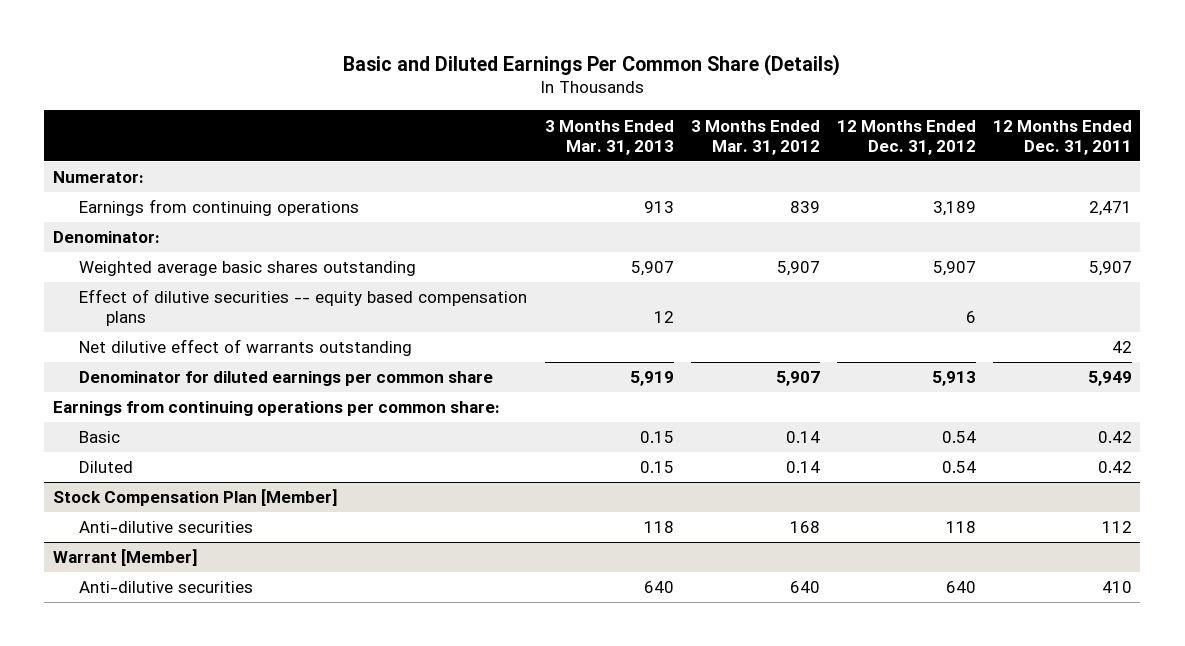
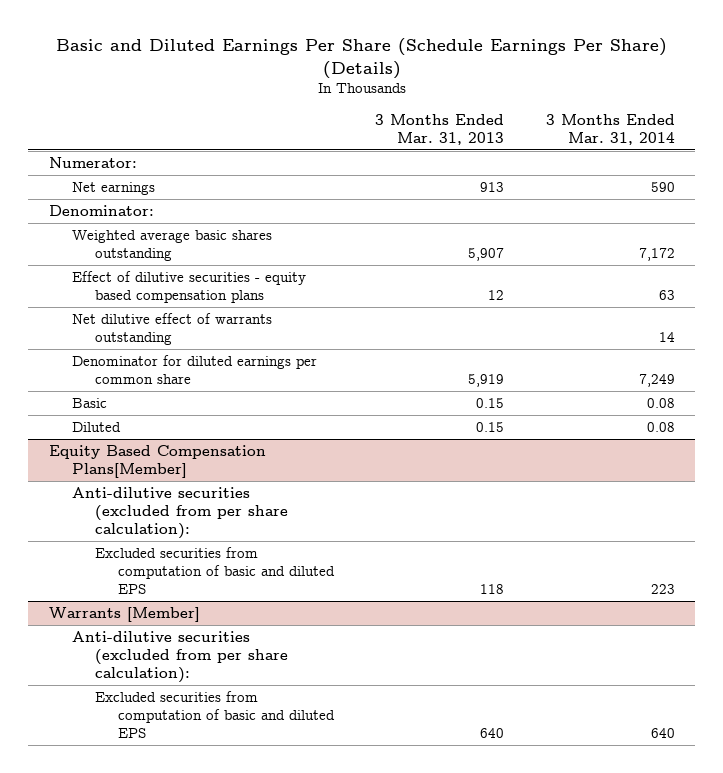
- Basic and Diluted Earnings Per Common Share (Details)
+ Basic and Diluted Earnings Per Share (Schedule Earnings Per Share) (Details)
- | 3 Months Ended Mar. 31, 2013 | 3 Months Ended Mar. 31, 2012 | 12 Months Ended Dec. 31, 2012 | 12 Months Ended Dec. 31, 2011
+ | 3 Months Ended Mar. 31, 2013 | 3 Months Ended Mar. 31, 2014
- Earnings from continuing operations | 913 | 839 | 3,189 | 2,471
+ Net earnings | 913 | 590
- Effect of dilutive securities -- equity based compensation plans | 12 | | 6 |
+ Effect of dilutive securities - equity based compensation plans | 12 | 63
- Earnings from continuing operations per common share:
- Stock Compensation Plan [Member]
- Anti-dilutive securities | 118 | 168 | 118 | 112
- Warrant [Member]
- Anti-dilutive securities | 640 | 640 | 640 | 410
+ Equity Based Compensation Plans[Member]
+ Anti-dilutive securities (excluded from per share calculation):
+ Excluded securities from computation of basic and diluted EPS | 118 | 223
+ Warrants [Member]
+ Anti-dilutive securities (excluded from per share calculation):
+ Excluded securities from computation of basic and diluted EPS | 640 | 640

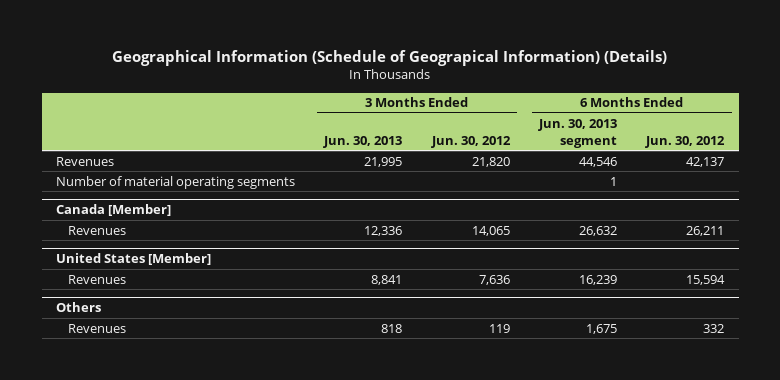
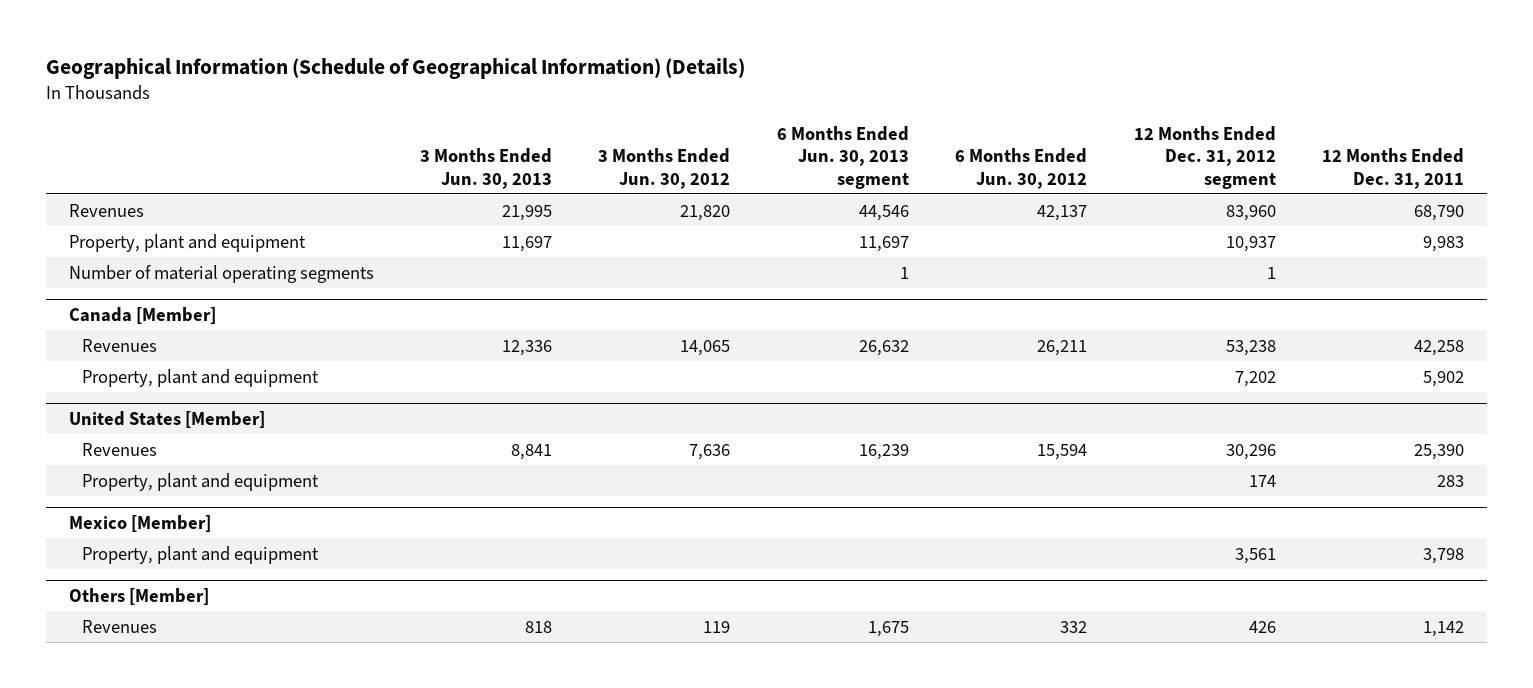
- Geographical Information (Schedule of Geograpical Information) (Details)
+ Geographical Information (Schedule of Geographical Information) (Details)
- | 3 Months Ended Jun. 30, 2013 | 3 Months Ended Jun. 30, 2012 | 6 Months Ended Jun. 30, 2013 segment | 6 Months Ended Jun. 30, 2012
+ | 3 Months Ended Jun. 30, 2013 | 3 Months Ended Jun. 30, 2012 | 6 Months Ended Jun. 30, 2013 segment | 6 Months Ended Jun. 30, 2012 | 12 Months Ended Dec. 31, 2012 segment | 12 Months Ended Dec. 31, 2011
+ Property, plant and equipment | 11,697 | | 11,697 | | 10,937 | 9,983
@ Canada [Member]
+ Property, plant and equipment | | | | | 7,202 | 5,902
- Others
@ United States [Member]
+ Property, plant and equipment | | | | | 174 | 283
+ Mexico [Member]
+ Property, plant and equipment | | | | | 3,561 | 3,798
+ Others [Member]

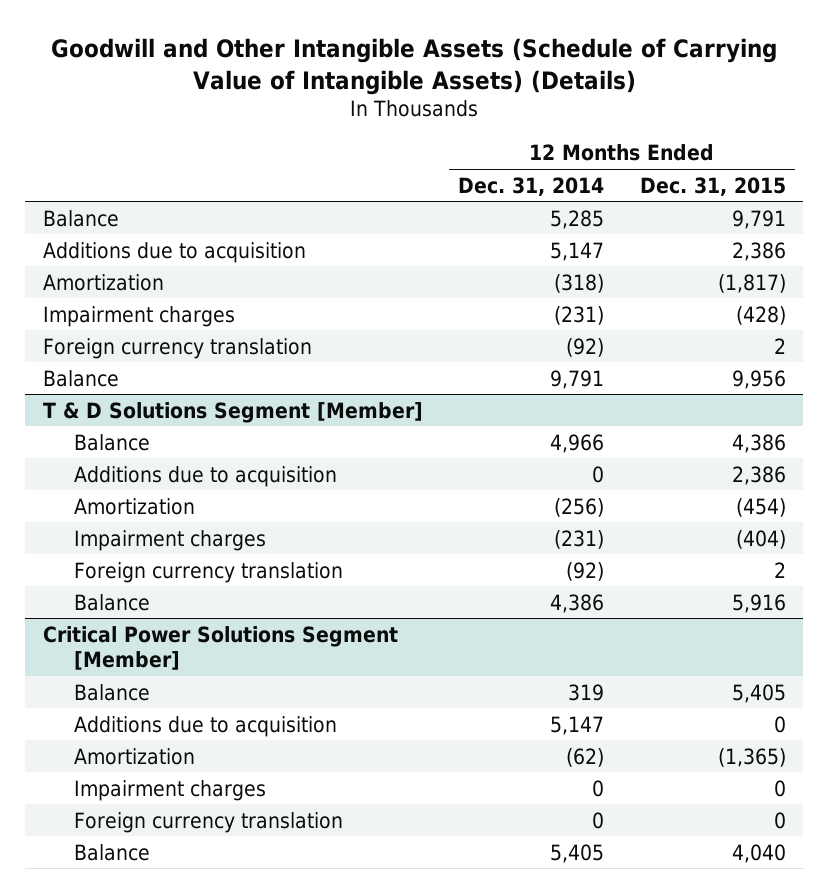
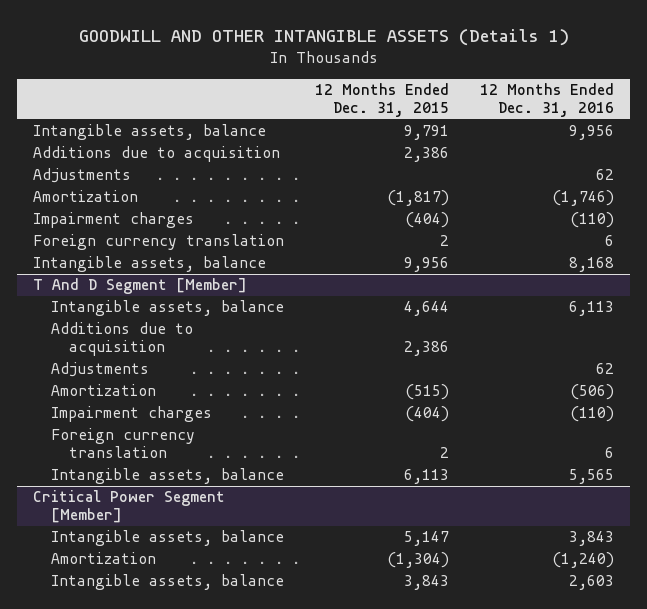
- Goodwill and Other Intangible Assets (Schedule of Carrying Value of Intangible Assets) (Details)
+ GOODWILL AND OTHER INTANGIBLE ASSETS (Details 1)
- | 12 Months Ended Dec. 31, 2014 | 12 Months Ended Dec. 31, 2015
+ | 12 Months Ended Dec. 31, 2015 | 12 Months Ended Dec. 31, 2016
- Balance | 5,285 | 9,791
+ Intangible assets, balance | 9,791 | 9,956
+ Adjustments | | 62
- Impairment charges | (231) | (428)
+ Impairment charges | (404) | (110)
- Balance | 9,791 | 9,956
- T & D Solutions Segment [Member]
- Balance | 4,966 | 4,386
+ Intangible assets, balance | 9,956 | 8,168
+ T And D Segment [Member]
+ Intangible assets, balance | 4,644 | 6,113
- Amortization | (256) | (454)
+ Adjustments | | 62
+ Amortization | (515) | (506)
- Balance | 4,386 | 5,916
- Critical Power Solutions Segment [Member]
- Balance | 319 | 5,405
- Additions due to acquisition | 5,147 | 0
- Amortization | (62) | (1,365)
- Impairment charges | 0 | 0
- Foreign currency translation | 0 | 0
- Balance | 5,405 | 4,040
+ Intangible assets, balance | 6,113 | 5,565
+ Critical Power Segment [Member]
+ Intangible assets, balance | 5,147 | 3,843
+ Amortization | (1,304) | (1,240)
+ Intangible assets, balance | 3,843 | 2,603

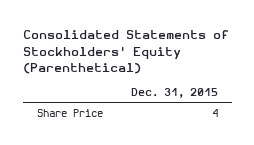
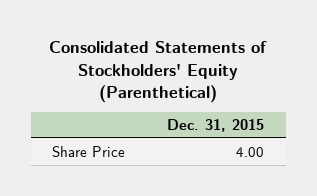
- Share Price | 4
+ Share Price | 4.00

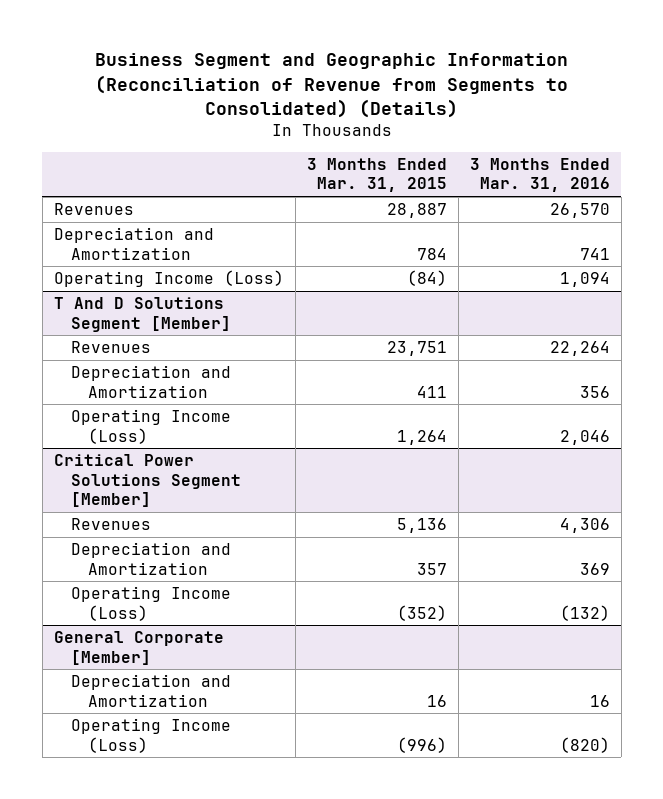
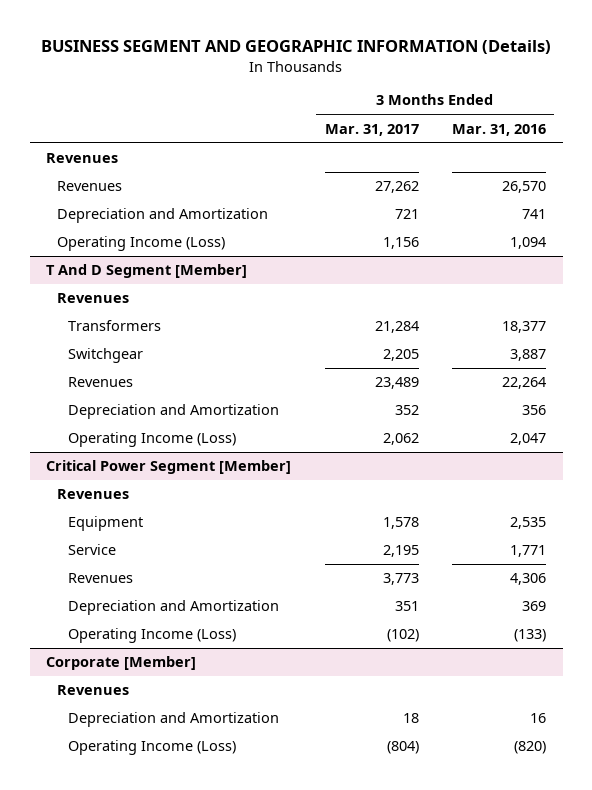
- Business Segment and Geographic Information (Reconciliation of Revenue from Segments to Consolidated) (Details)
+ BUSINESS SEGMENT AND GEOGRAPHIC INFORMATION (Details)
- | 3 Months Ended Mar. 31, 2015 | 3 Months Ended Mar. 31, 2016
+ | 3 Months Ended Mar. 31, 2017 | 3 Months Ended Mar. 31, 2016
+ Revenues
- T And D Solutions Segment [Member]
+ T And D Segment [Member]
+ Revenues
+ Transformers | 21,284 | 18,377
+ Switchgear | 2,205 | 3,887
- Operating Income (Loss) | 1,264 | 2,046
- Critical Power Solutions Segment [Member]
+ Operating Income (Loss) | 2,062 | 2,047
+ Critical Power Segment [Member]
+ Revenues
+ Equipment | 1,578 | 2,535
+ Service | 2,195 | 1,771
- Operating Income (Loss) | (352) | (132)
- General Corporate [Member]
+ Operating Income (Loss) | (102) | (133)
+ Corporate [Member]
+ Revenues

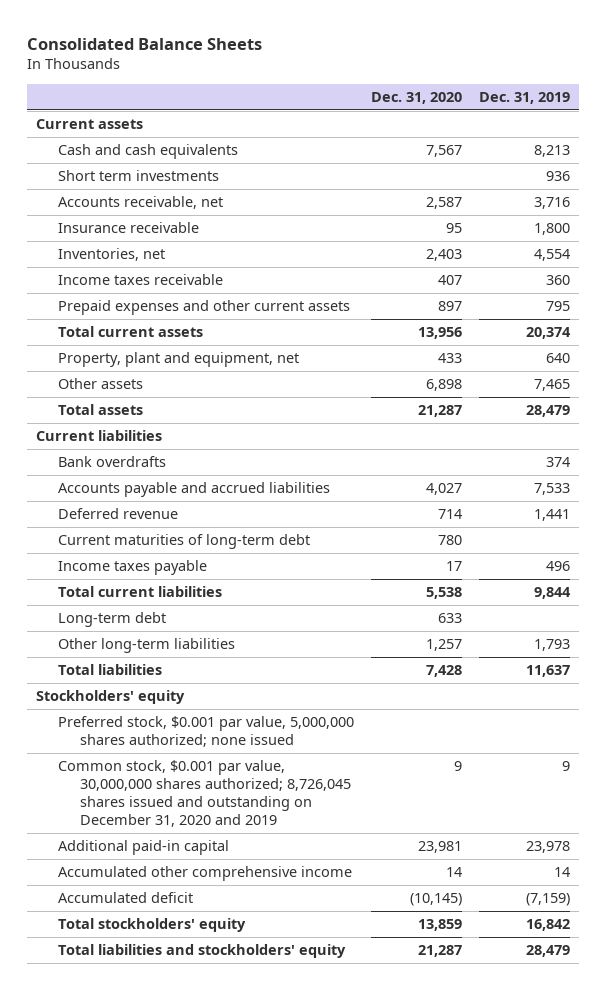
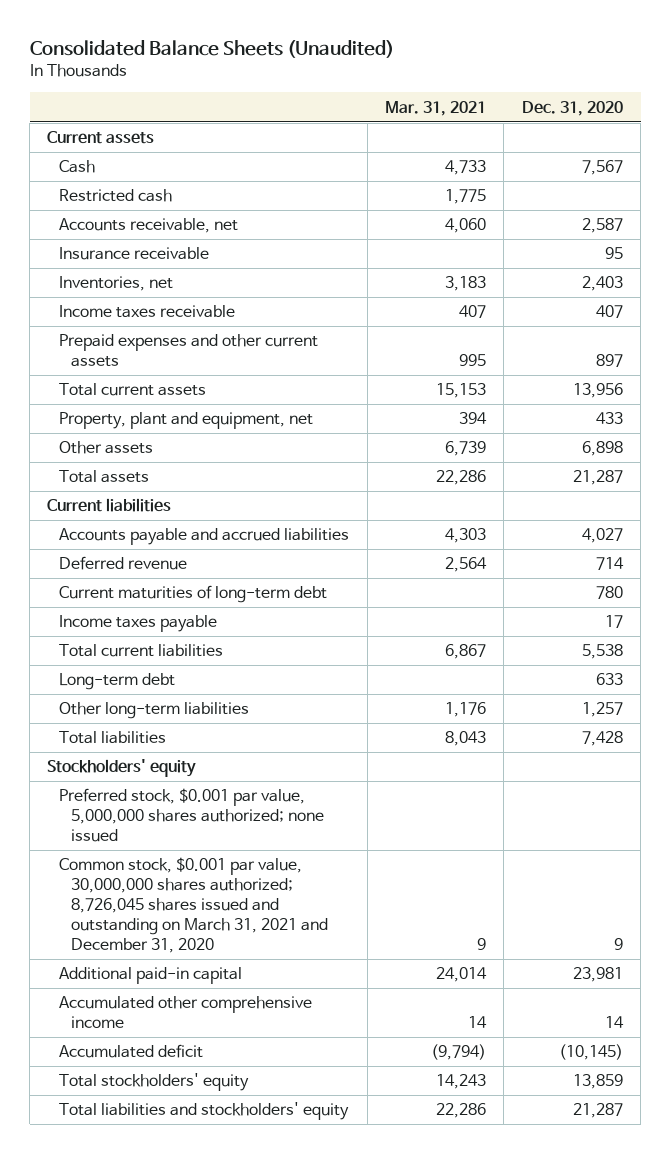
- Consolidated Balance Sheets
+ Consolidated Balance Sheets (Unaudited)
- | Dec. 31, 2020 | Dec. 31, 2019
+ | Mar. 31, 2021 | Dec. 31, 2020
- Cash and cash equivalents | 7,567 | 8,213
- Short term investments | | 936
+ Cash | 4,733 | 7,567
+ Restricted cash | 1,775 |
- Bank overdrafts | | 374
- Common stock, $0.001 par value, 30,000,000 shares authorized; 8,726,045 shares issued and outstanding on December 31, 2020 and 2019 | 9 | 9
+ Common stock, $0.001 par value, 30,000,000 shares authorized; 8,726,045 shares issued and outstanding on March 31, 2021 and December 31, 2020 | 9 | 9

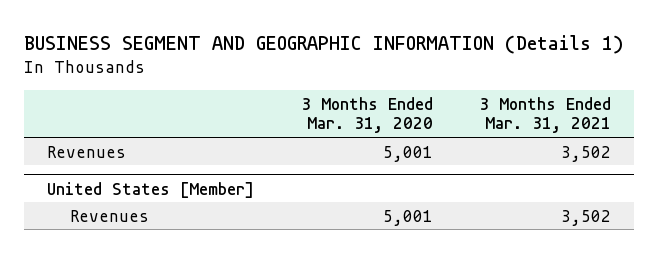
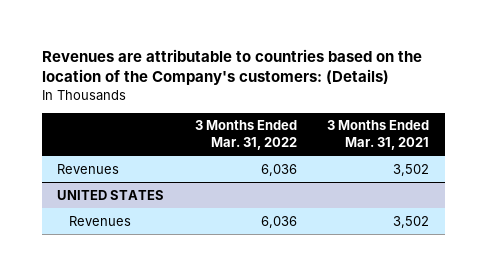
- BUSINESS SEGMENT AND GEOGRAPHIC INFORMATION (Details 1)
+ Revenues are attributable to countries based on the location of the Company's customers: (Details)
- | 3 Months Ended Mar. 31, 2020 | 3 Months Ended Mar. 31, 2021
+ | 3 Months Ended Mar. 31, 2022 | 3 Months Ended Mar. 31, 2021
- United States [Member]
+ UNITED STATES

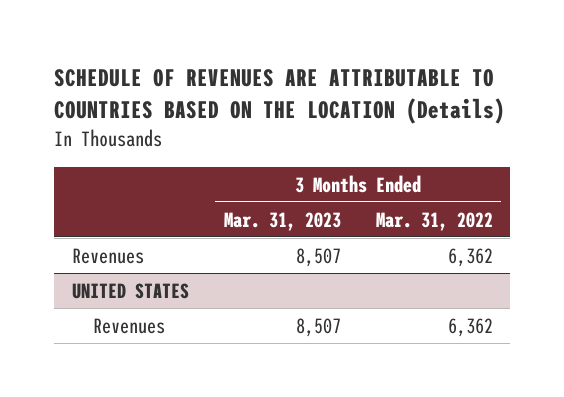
- Revenues are attributable to countries based on the location of the Company's customers: (Details)
+ SCHEDULE OF REVENUES ARE ATTRIBUTABLE TO COUNTRIES BASED ON THE LOCATION (Details)
- | 3 Months Ended Mar. 31, 2022 | 3 Months Ended Mar. 31, 2021
+ | 3 Months Ended Mar. 31, 2023 | 3 Months Ended Mar. 31, 2022
- Revenues | 6,036 | 3,502
+ Revenues | 8,507 | 6,362
@ UNITED STATES
- Revenues | 6,036 | 3,502
+ Revenues | 8,507 | 6,362

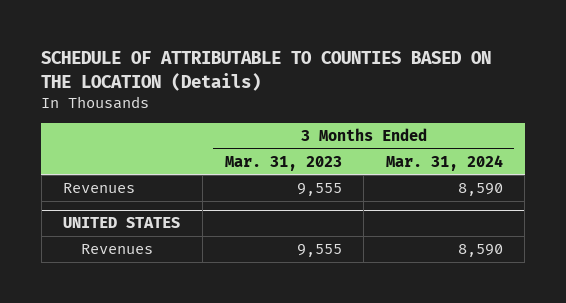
- SCHEDULE OF REVENUES ARE ATTRIBUTABLE TO COUNTRIES BASED ON THE LOCATION (Details)
+ SCHEDULE OF ATTRIBUTABLE TO COUNTIES BASED ON THE LOCATION (Details)
- | 3 Months Ended Mar. 31, 2023 | 3 Months Ended Mar. 31, 2022
+ | 3 Months Ended Mar. 31, 2023 | 3 Months Ended Mar. 31, 2024
- Revenues | 8,507 | 6,362
+ Revenues | 9,555 | 8,590
@ UNITED STATES
- Revenues | 8,507 | 6,362
+ Revenues | 9,555 | 8,590

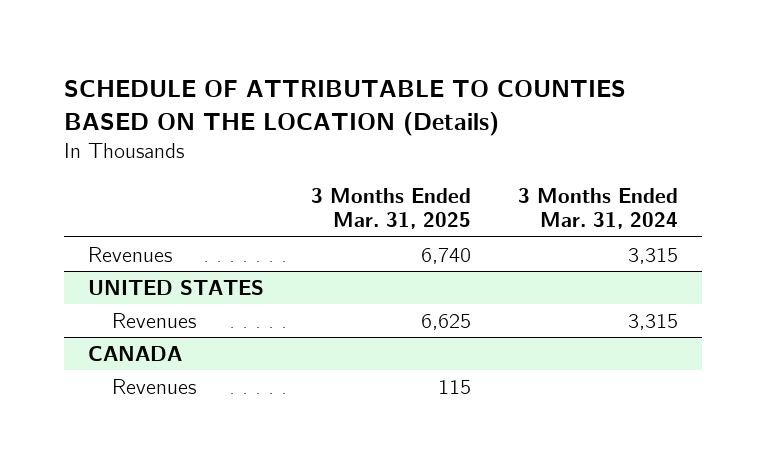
- | 3 Months Ended Mar. 31, 2023 | 3 Months Ended Mar. 31, 2024
+ | 3 Months Ended Mar. 31, 2025 | 3 Months Ended Mar. 31, 2024
- Revenues | 9,555 | 8,590
+ Revenues | 6,740 | 3,315
@ UNITED STATES
- Revenues | 9,555 | 8,590
+ Revenues | 6,625 | 3,315
+ CANADA
+ Revenues | 115 |

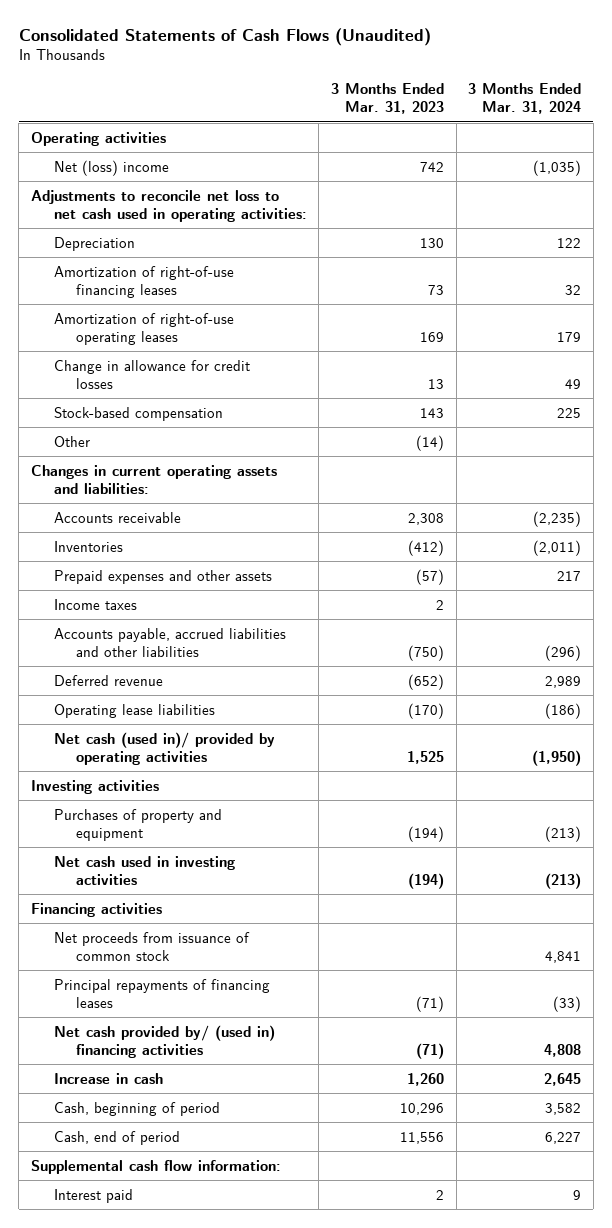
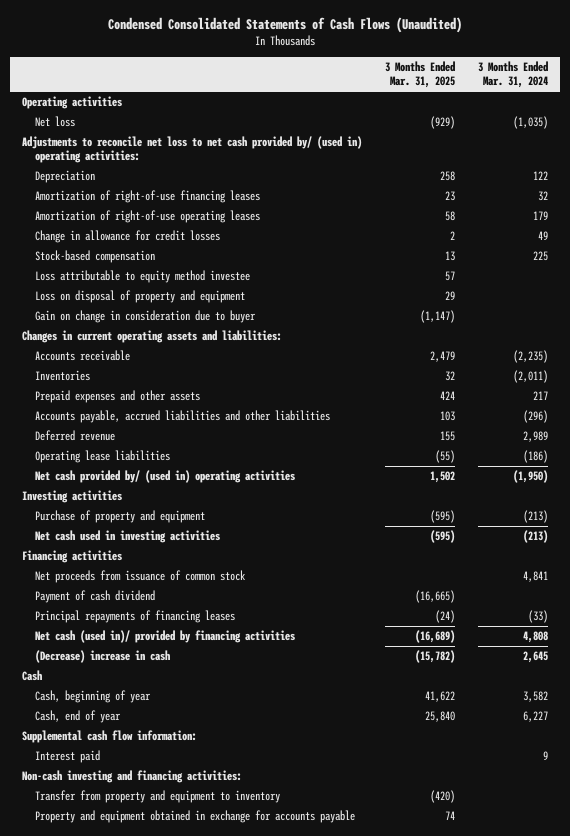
- Consolidated Statements of Cash Flows (Unaudited)
+ Condensed Consolidated Statements of Cash Flows (Unaudited)
- | 3 Months Ended Mar. 31, 2023 | 3 Months Ended Mar. 31, 2024
+ | 3 Months Ended Mar. 31, 2025 | 3 Months Ended Mar. 31, 2024
- Net (loss) income | 742 | (1,035)
- Adjustments to reconcile net loss to net cash used in operating activities:
+ Net loss | (929) | (1,035)
+ Adjustments to reconcile net loss to net cash provided by/ (used in) operating activities:
- Other | (14) |
+ Loss attributable to equity method investee | 57 |
+ Loss on disposal of property and equipment | 29 |
+ Gain on change in consideration due to buyer | (1,147) |
- Income taxes | 2 |
- Net cash (used in)/ provided by operating activities | 1,525 | (1,950)
+ Net cash provided by/ (used in) operating activities | 1,502 | (1,950)
- Purchases of property and equipment | (194) | (213)
+ Purchase of property and equipment | (595) | (213)
+ Payment of cash dividend | (16,665) |
- Net cash provided by/ (used in) financing activities | (71) | 4,808
- Increase in cash | 1,260 | 2,645
- Cash, beginning of period | 10,296 | 3,582
- Cash, end of period | 11,556 | 6,227
+ Net cash (used in)/ provided by financing activities | (16,689) | 4,808
+ (Decrease) increase in cash | (15,782) | 2,645
+ Cash
+ Cash, beginning of year | 41,622 | 3,582
+ Cash, end of year | 25,840 | 6,227
+ Non-cash investing and financing activities:
+ Transfer from property and equipment to inventory | (420) |
+ Property and equipment obtained in exchange for accounts payable | 74 |

